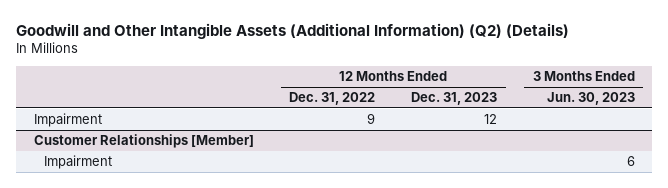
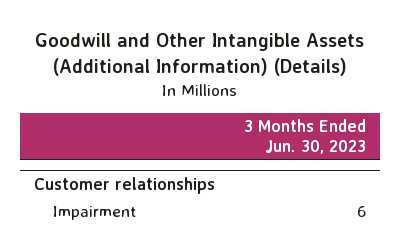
- Goodwill and Other Intangible Assets (Additional Information) (Q2) (Details)
+ Goodwill and Other Intangible Assets (Additional Information) (Details)
- | 12 Months Ended Dec. 31, 2022 | 12 Months Ended Dec. 31, 2023 | 3 Months Ended Jun. 30, 2023
+ | 3 Months Ended Jun. 30, 2023
- Impairment | 9 | 12 |
- Customer Relationships [Member]
+ Customer relationships

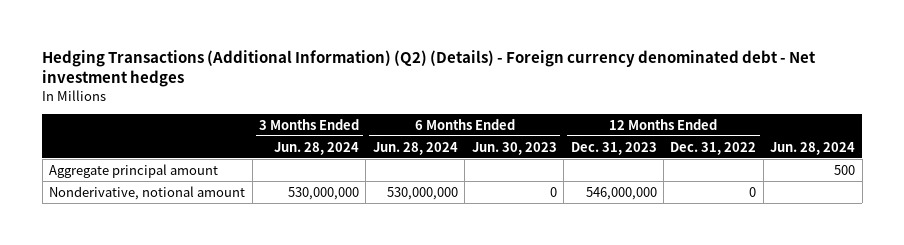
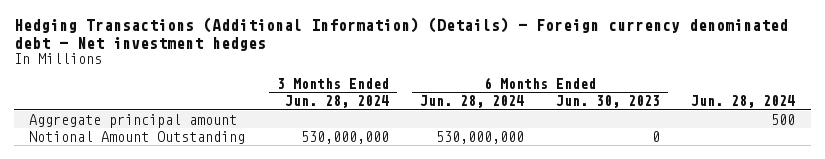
- Hedging Transactions (Additional Information) (Q2) (Details) - Foreign currency denominated debt - Net investment hedges
+ Hedging Transactions (Additional Information) (Details) - Foreign currency denominated debt - Net investment hedges
- | 3 Months Ended Jun. 28, 2024 | 6 Months Ended Jun. 28, 2024 | 6 Months Ended Jun. 30, 2023 | 12 Months Ended Dec. 31, 2023 | 12 Months Ended Dec. 31, 2022 | Jun. 28, 2024
+ | 3 Months Ended Jun. 28, 2024 | 6 Months Ended Jun. 28, 2024 | 6 Months Ended Jun. 30, 2023 | Jun. 28, 2024
- Nonderivative, notional amount | 530,000,000 | 530,000,000 | 0 | 546,000,000 | 0 |
+ Notional Amount Outstanding | 530,000,000 | 530,000,000 | 0 |

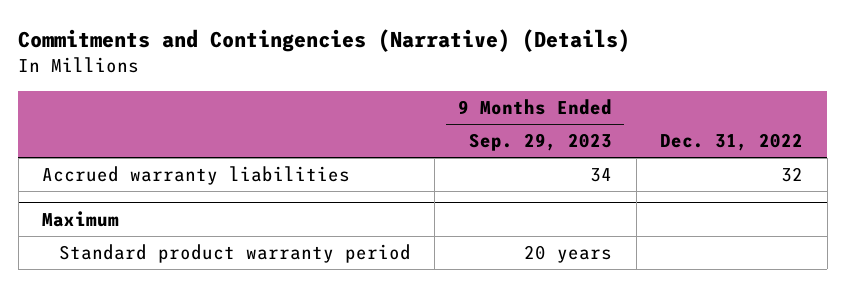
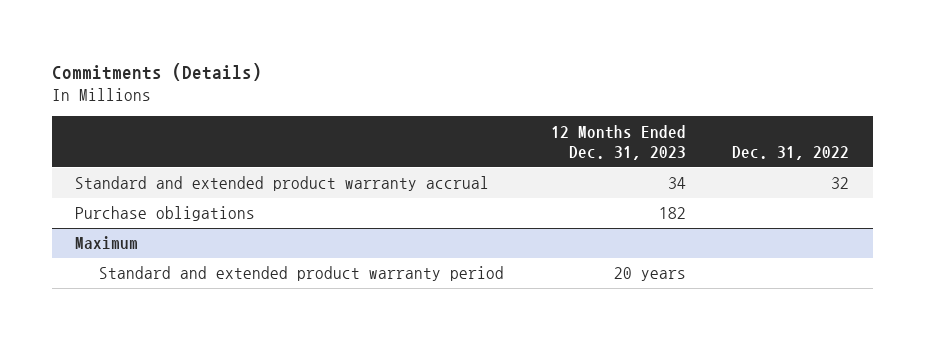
- Commitments and Contingencies (Narrative) (Details)
+ Commitments (Details)
- | 9 Months Ended Sep. 29, 2023 | Dec. 31, 2022
+ | 12 Months Ended Dec. 31, 2023 | Dec. 31, 2022
- Accrued warranty liabilities | 34 | 32
+ Standard and extended product warranty accrual | 34 | 32
+ Purchase obligations | 182 |
@ Maximum
- Standard product warranty period | 20 years |
+ Standard and extended product warranty period | 20 years |

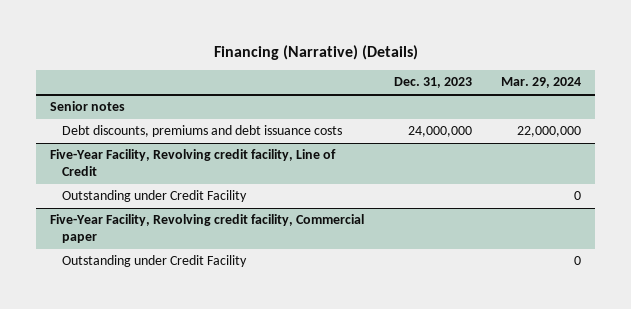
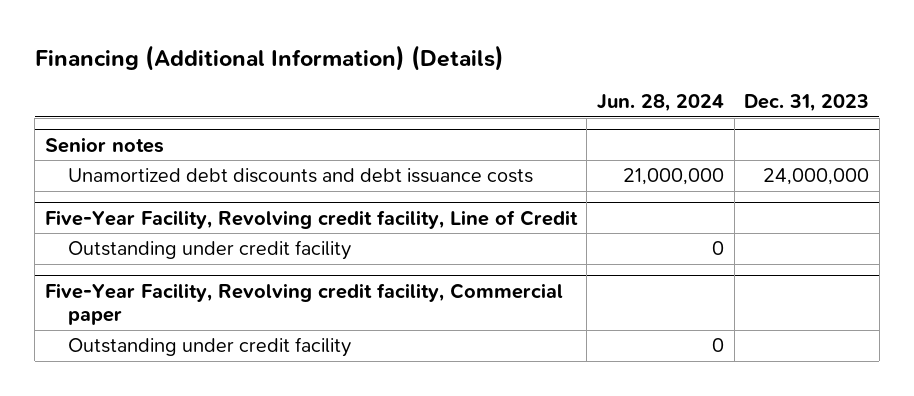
- Financing (Narrative) (Details)
+ Financing (Additional Information) (Details)
- | Dec. 31, 2023 | Mar. 29, 2024
+ | Jun. 28, 2024 | Dec. 31, 2023
@ Senior notes
- Debt discounts, premiums and debt issuance costs | 24,000,000 | 22,000,000
+ Unamortized debt discounts and debt issuance costs | 21,000,000 | 24,000,000
@ Five-Year Facility, Revolving credit facility, Line of Credit
- Outstanding under Credit Facility | | 0
+ Outstanding under credit facility | 0 |
@ Five-Year Facility, Revolving credit facility, Commercial paper
- Outstanding under Credit Facility | | 0
+ Outstanding under credit facility | 0 |

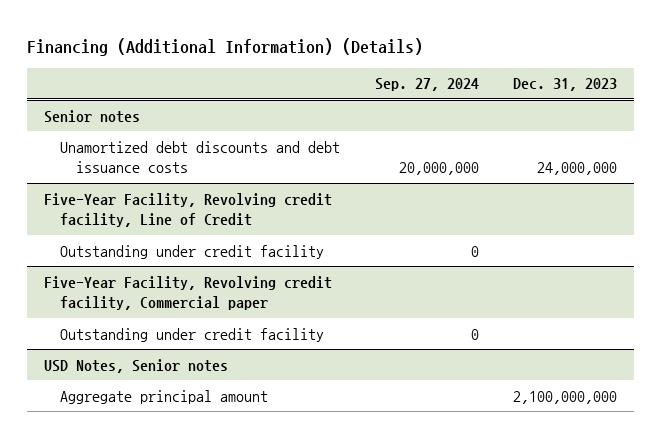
- | Jun. 28, 2024 | Dec. 31, 2023
+ | Sep. 27, 2024 | Dec. 31, 2023
+ USD Notes, Senior notes
+ Aggregate principal amount | | 2,100,000,000

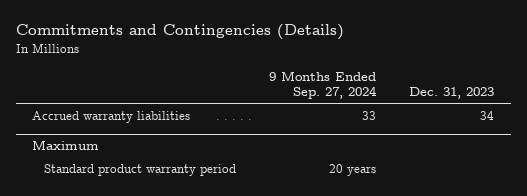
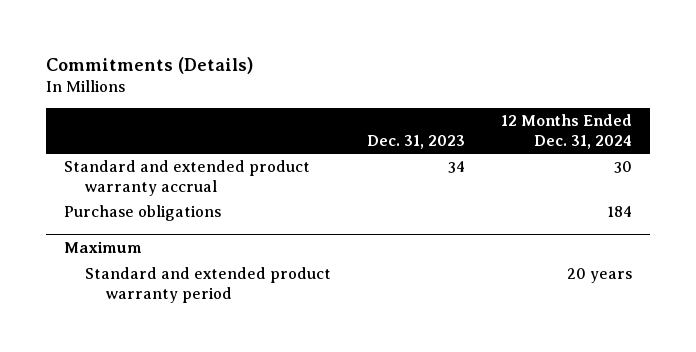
- Commitments and Contingencies (Details)
+ Commitments (Details)
- | 9 Months Ended Sep. 27, 2024 | Dec. 31, 2023
+ | Dec. 31, 2023 | 12 Months Ended Dec. 31, 2024
- Accrued warranty liabilities | 33 | 34
+ Standard and extended product warranty accrual | 34 | 30
+ Purchase obligations | | 184
@ Maximum
- Standard product warranty period | 20 years |
+ Standard and extended product warranty period | | 20 years

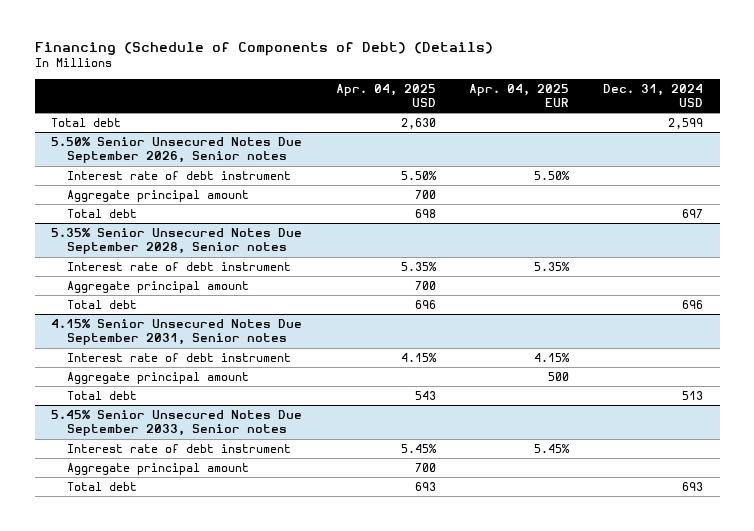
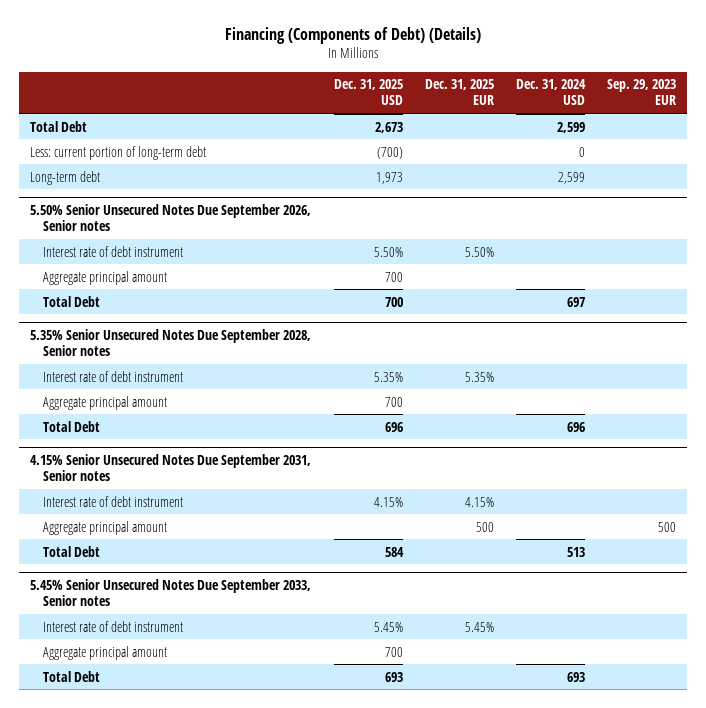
- Financing (Schedule of Components of Debt) (Details)
+ Financing (Components of Debt) (Details)
- | Apr. 04, 2025 USD | Apr. 04, 2025 EUR | Dec. 31, 2024 USD
+ | Dec. 31, 2025 USD | Dec. 31, 2025 EUR | Dec. 31, 2024 USD | Sep. 29, 2023 EUR
- Total debt | 2,630 | | 2,599
+ Total Debt | 2,673 | | 2,599 |
+ Less: current portion of long-term debt | (700) | | 0 |
+ Long-term debt | 1,973 | | 2,599 |
@ 5.50% Senior Unsecured Notes Due September 2026, Senior notes
- Total debt | 698 | | 697
+ Total Debt | 700 | | 697 |
@ 5.35% Senior Unsecured Notes Due September 2028, Senior notes
- Total debt | 696 | | 696
+ Total Debt | 696 | | 696 |
@ 4.15% Senior Unsecured Notes Due September 2031, Senior notes
- Total debt | 543 | | 513
+ Total Debt | 584 | | 513 |
@ 5.45% Senior Unsecured Notes Due September 2033, Senior notes
- Total debt | 693 | | 693
+ Total Debt | 693 | | 693 |

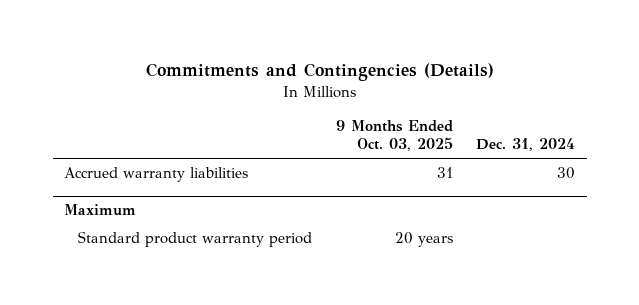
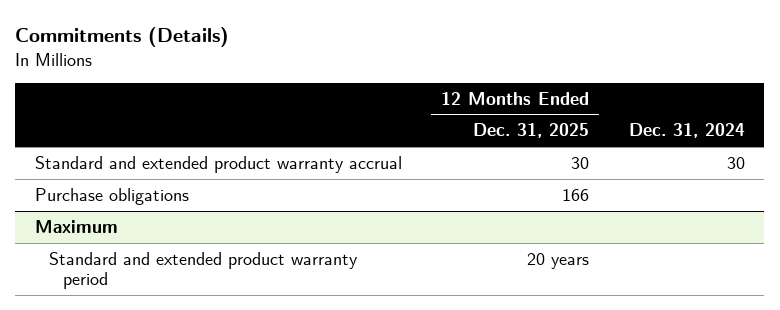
- Commitments and Contingencies (Details)
+ Commitments (Details)
- | 9 Months Ended Oct. 03, 2025 | Dec. 31, 2024
+ | 12 Months Ended Dec. 31, 2025 | Dec. 31, 2024
- Accrued warranty liabilities | 31 | 30
+ Standard and extended product warranty accrual | 30 | 30
+ Purchase obligations | 166 |
@ Maximum
- Standard product warranty period | 20 years |
+ Standard and extended product warranty period | 20 years |

